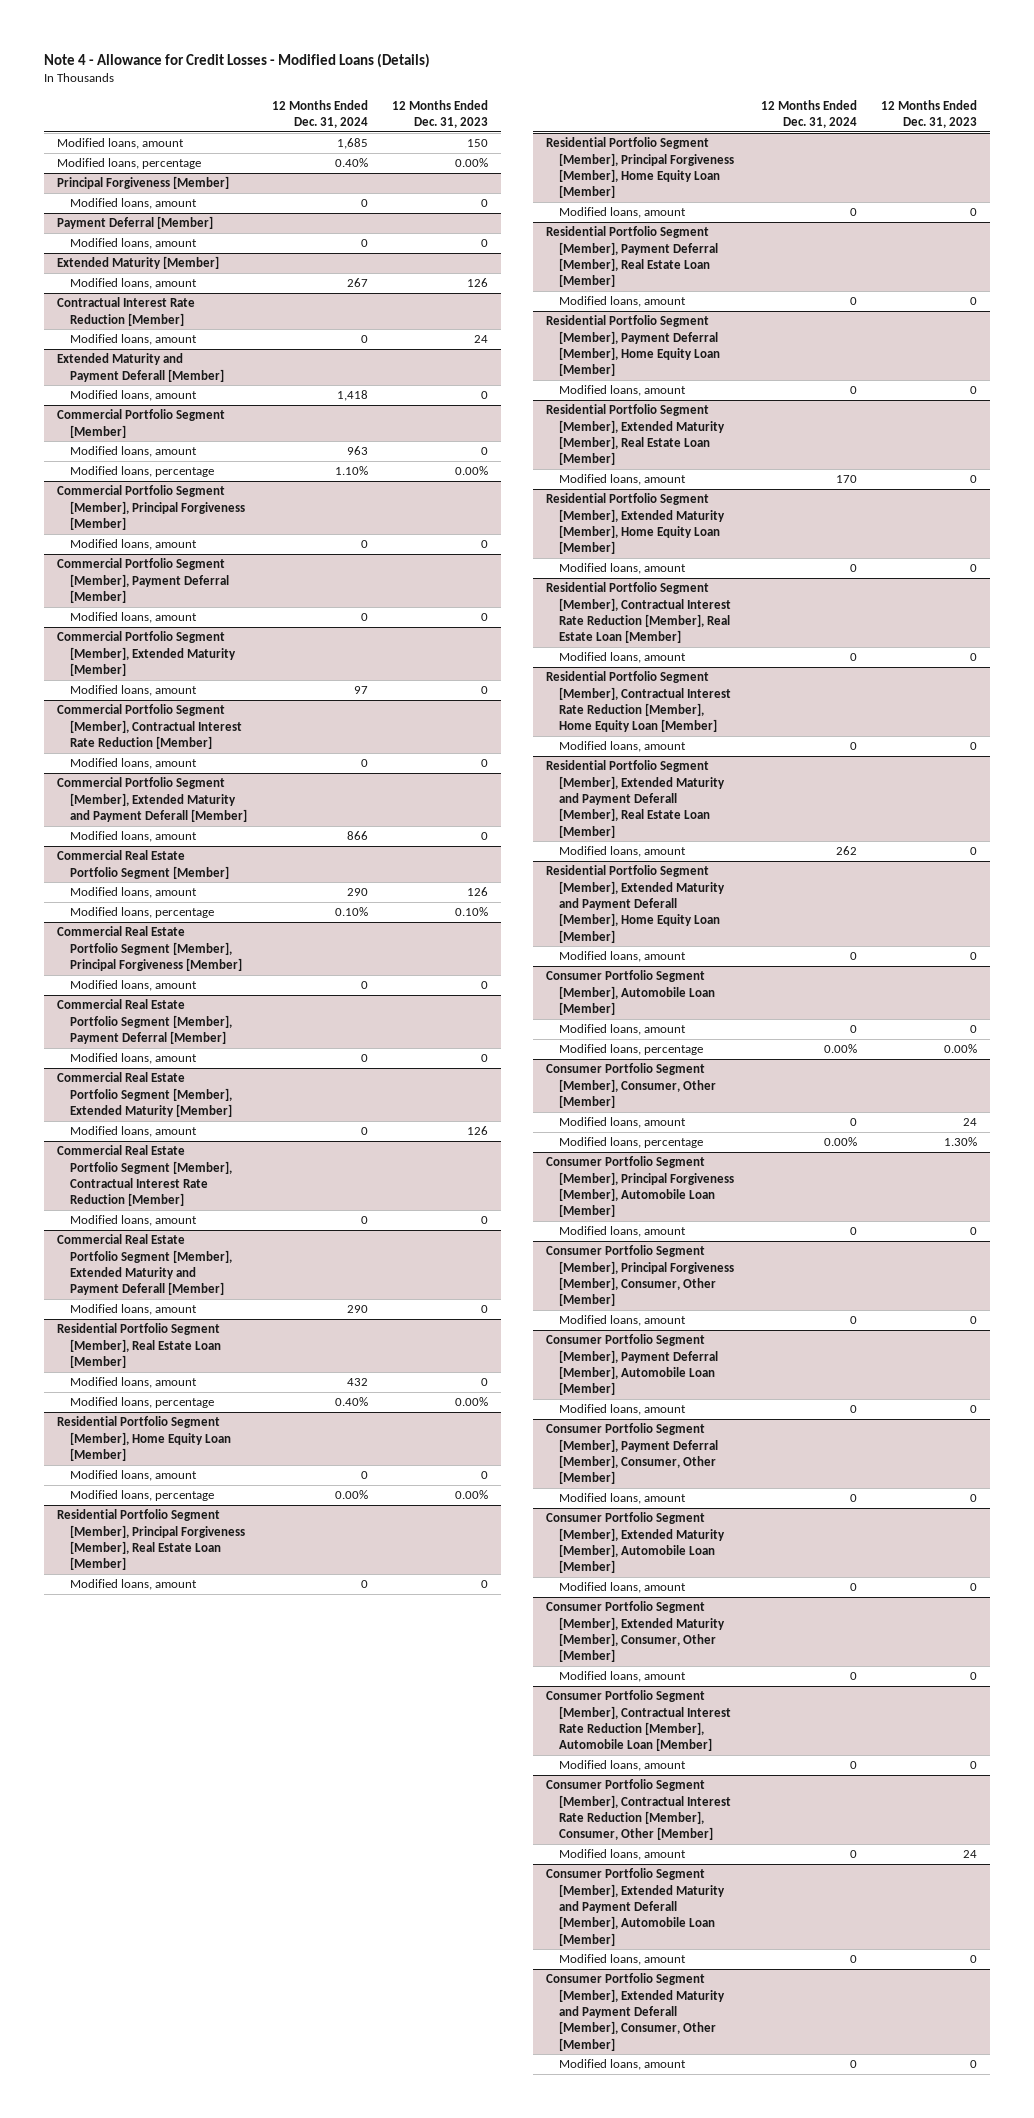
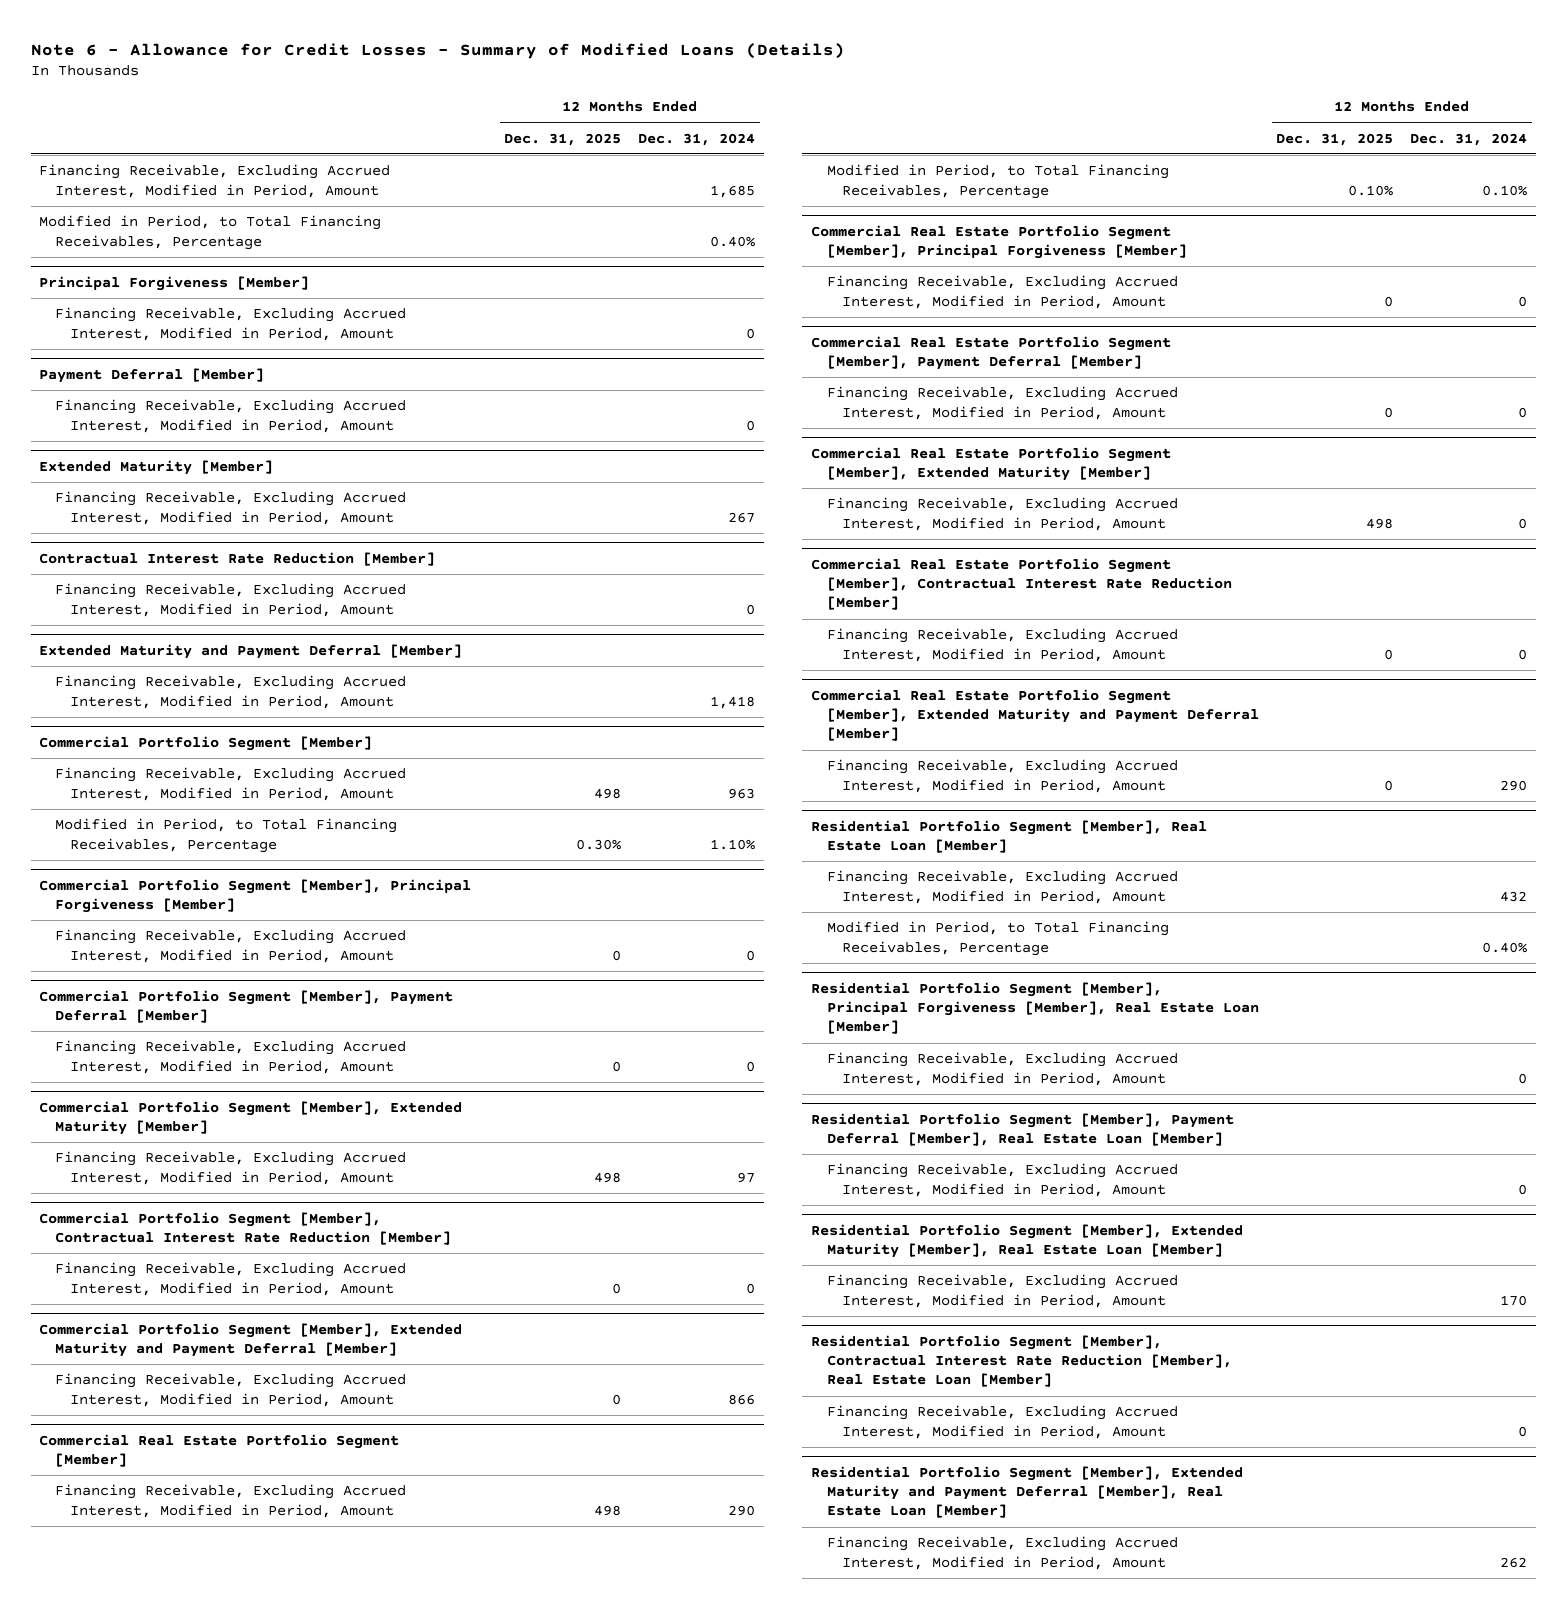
- Note 4 - Allowance for Credit Losses - Modified Loans (Details)
+ Note 6 - Allowance for Credit Losses - Summary of Modified Loans (Details)
- | 12 Months Ended Dec. 31, 2024 | 12 Months Ended Dec. 31, 2023
+ | 12 Months Ended Dec. 31, 2025 | 12 Months Ended Dec. 31, 2024
- Modified loans, amount | 1,685 | 150
- Modified loans, percentage | 0.40% | 0.00%
+ Financing Receivable, Excluding Accrued Interest, Modified in Period, Amount | | 1,685
+ Modified in Period, to Total Financing Receivables, Percentage | | 0.40%
@ Principal Forgiveness [Member]
- Modified loans, amount | 0 | 0
+ Financing Receivable, Excluding Accrued Interest, Modified in Period, Amount | | 0
@ Payment Deferral [Member]
- Modified loans, amount | 0 | 0
+ Financing Receivable, Excluding Accrued Interest, Modified in Period, Amount | | 0
@ Extended Maturity [Member]
- Modified loans, amount | 267 | 126
+ Financing Receivable, Excluding Accrued Interest, Modified in Period, Amount | | 267
@ Contractual Interest Rate Reduction [Member]
- Modified loans, amount | 0 | 24
- Extended Maturity and Payment Deferall [Member]
- Modified loans, amount | 1,418 | 0
@ Contractual Interest Rate Reduction [Member]
+ Financing Receivable, Excluding Accrued Interest, Modified in Period, Amount | | 0
+ Extended Maturity and Payment Deferral [Member]
+ Financing Receivable, Excluding Accrued Interest, Modified in Period, Amount | | 1,418
@ Commercial Portfolio Segment [Member]
- Modified loans, amount | 963 | 0
- Modified loans, percentage | 1.10% | 0.00%
+ Financing Receivable, Excluding Accrued Interest, Modified in Period, Amount | 498 | 963
+ Modified in Period, to Total Financing Receivables, Percentage | 0.30% | 1.10%
@ Commercial Portfolio Segment [Member], Principal Forgiveness [Member]
- Modified loans, amount | 0 | 0
+ Financing Receivable, Excluding Accrued Interest, Modified in Period, Amount | 0 | 0
@ Commercial Portfolio Segment [Member], Payment Deferral [Member]
- Modified loans, amount | 0 | 0
+ Financing Receivable, Excluding Accrued Interest, Modified in Period, Amount | 0 | 0
@ Commercial Portfolio Segment [Member], Extended Maturity [Member]
- Modified loans, amount | 97 | 0
+ Financing Receivable, Excluding Accrued Interest, Modified in Period, Amount | 498 | 97
@ Commercial Portfolio Segment [Member], Contractual Interest Rate Reduction [Member]
- Modified loans, amount | 0 | 0
- Commercial Portfolio Segment [Member], Extended Maturity and Payment Deferall [Member]
- Modified loans, amount | 866 | 0
@ Commercial Portfolio Segment [Member], Contractual Interest Rate Reduction [Member]
+ Financing Receivable, Excluding Accrued Interest, Modified in Period, Amount | 0 | 0
+ Commercial Portfolio Segment [Member], Extended Maturity and Payment Deferral [Member]
+ Financing Receivable, Excluding Accrued Interest, Modified in Period, Amount | 0 | 866
@ Commercial Real Estate Portfolio Segment [Member]
- Modified loans, amount | 290 | 126
- Modified loans, percentage | 0.10% | 0.10%
+ Financing Receivable, Excluding Accrued Interest, Modified in Period, Amount | 498 | 290
+ Modified in Period, to Total Financing Receivables, Percentage | 0.10% | 0.10%
@ Commercial Real Estate Portfolio Segment [Member], Principal Forgiveness [Member]
- Modified loans, amount | 0 | 0
+ Financing Receivable, Excluding Accrued Interest, Modified in Period, Amount | 0 | 0
@ Commercial Real Estate Portfolio Segment [Member], Payment Deferral [Member]
- Modified loans, amount | 0 | 0
+ Financing Receivable, Excluding Accrued Interest, Modified in Period, Amount | 0 | 0
@ Commercial Real Estate Portfolio Segment [Member], Extended Maturity [Member]
- Modified loans, amount | 0 | 126
+ Financing Receivable, Excluding Accrued Interest, Modified in Period, Amount | 498 | 0
@ Commercial Real Estate Portfolio Segment [Member], Contractual Interest Rate Reduction [Member]
- Modified loans, amount | 0 | 0
- Commercial Real Estate Portfolio Segment [Member], Extended Maturity and Payment Deferall [Member]
- Modified loans, amount | 290 | 0
@ Commercial Real Estate Portfolio Segment [Member], Contractual Interest Rate Reduction [Member]
+ Financing Receivable, Excluding Accrued Interest, Modified in Period, Amount | 0 | 0
+ Commercial Real Estate Portfolio Segment [Member], Extended Maturity and Payment Deferral [Member]
+ Financing Receivable, Excluding Accrued Interest, Modified in Period, Amount | 0 | 290
@ Residential Portfolio Segment [Member], Real Estate Loan [Member]
- Modified loans, amount | 432 | 0
- Modified loans, percentage | 0.40% | 0.00%
- Residential Portfolio Segment [Member], Home Equity Loan [Member]
- Modified loans, amount | 0 | 0
- Modified loans, percentage | 0.00% | 0.00%
@ Residential Portfolio Segment [Member], Real Estate Loan [Member]
+ Financing Receivable, Excluding Accrued Interest, Modified in Period, Amount | | 432
+ Modified in Period, to Total Financing Receivables, Percentage | | 0.40%
@ Residential Portfolio Segment [Member], Principal Forgiveness [Member], Real Estate Loan [Member]
- Modified loans, amount | 0 | 0
- Residential Portfolio Segment [Member], Principal Forgiveness [Member], Home Equity Loan [Member]
- Modified loans, amount | 0 | 0
@ Residential Portfolio Segment [Member], Principal Forgiveness [Member], Real Estate Loan [Member]
+ Financing Receivable, Excluding Accrued Interest, Modified in Period, Amount | | 0
@ Residential Portfolio Segment [Member], Payment Deferral [Member], Real Estate Loan [Member]
- Modified loans, amount | 0 | 0
- Residential Portfolio Segment [Member], Payment Deferral [Member], Home Equity Loan [Member]
- Modified loans, amount | 0 | 0
@ Residential Portfolio Segment [Member], Payment Deferral [Member], Real Estate Loan [Member]
+ Financing Receivable, Excluding Accrued Interest, Modified in Period, Amount | | 0
@ Residential Portfolio Segment [Member], Extended Maturity [Member], Real Estate Loan [Member]
- Modified loans, amount | 170 | 0
- Residential Portfolio Segment [Member], Extended Maturity [Member], Home Equity Loan [Member]
- Modified loans, amount | 0 | 0
@ Residential Portfolio Segment [Member], Extended Maturity [Member], Real Estate Loan [Member]
+ Financing Receivable, Excluding Accrued Interest, Modified in Period, Amount | | 170
@ Residential Portfolio Segment [Member], Contractual Interest Rate Reduction [Member], Real Estate Loan [Member]
- Modified loans, amount | 0 | 0
- Residential Portfolio Segment [Member], Contractual Interest Rate Reduction [Member], Home Equity Loan [Member]
- Modified loans, amount | 0 | 0
- Residential Portfolio Segment [Member], Extended Maturity and Payment Deferall [Member], Real Estate Loan [Member]
- Modified loans, amount | 262 | 0
- Residential Portfolio Segment [Member], Extended Maturity and Payment Deferall [Member], Home Equity Loan [Member]
- Modified loans, amount | 0 | 0
- Consumer Portfolio Segment [Member], Automobile Loan [Member]
- Modified loans, amount | 0 | 0
- Modified loans, percentage | 0.00% | 0.00%
- Consumer Portfolio Segment [Member], Consumer, Other [Member]
- Modified loans, amount | 0 | 24
- Modified loans, percentage | 0.00% | 1.30%
- Consumer Portfolio Segment [Member], Principal Forgiveness [Member], Automobile Loan [Member]
- Modified loans, amount | 0 | 0
- Consumer Portfolio Segment [Member], Principal Forgiveness [Member], Consumer, Other [Member]
- Modified loans, amount | 0 | 0
- Consumer Portfolio Segment [Member], Payment Deferral [Member], Automobile Loan [Member]
- Modified loans, amount | 0 | 0
- Consumer Portfolio Segment [Member], Payment Deferral [Member], Consumer, Other [Member]
- Modified loans, amount | 0 | 0
- Consumer Portfolio Segment [Member], Extended Maturity [Member], Automobile Loan [Member]
- Modified loans, amount | 0 | 0
- Consumer Portfolio Segment [Member], Extended Maturity [Member], Consumer, Other [Member]
- Modified loans, amount | 0 | 0
- Consumer Portfolio Segment [Member], Contractual Interest Rate Reduction [Member], Automobile Loan [Member]
- Modified loans, amount | 0 | 0
- Consumer Portfolio Segment [Member], Contractual Interest Rate Reduction [Member], Consumer, Other [Member]
- Modified loans, amount | 0 | 24
- Consumer Portfolio Segment [Member], Extended Maturity and Payment Deferall [Member], Automobile Loan [Member]
- Modified loans, amount | 0 | 0
- Consumer Portfolio Segment [Member], Extended Maturity and Payment Deferall [Member], Consumer, Other [Member]
- Modified loans, amount | 0 | 0
@ Residential Portfolio Segment [Member], Contractual Interest Rate Reduction [Member], Real Estate Loan [Member]
+ Financing Receivable, Excluding Accrued Interest, Modified in Period, Amount | | 0
+ Residential Portfolio Segment [Member], Extended Maturity and Payment Deferral [Member], Real Estate Loan [Member]
+ Financing Receivable, Excluding Accrued Interest, Modified in Period, Amount | | 262

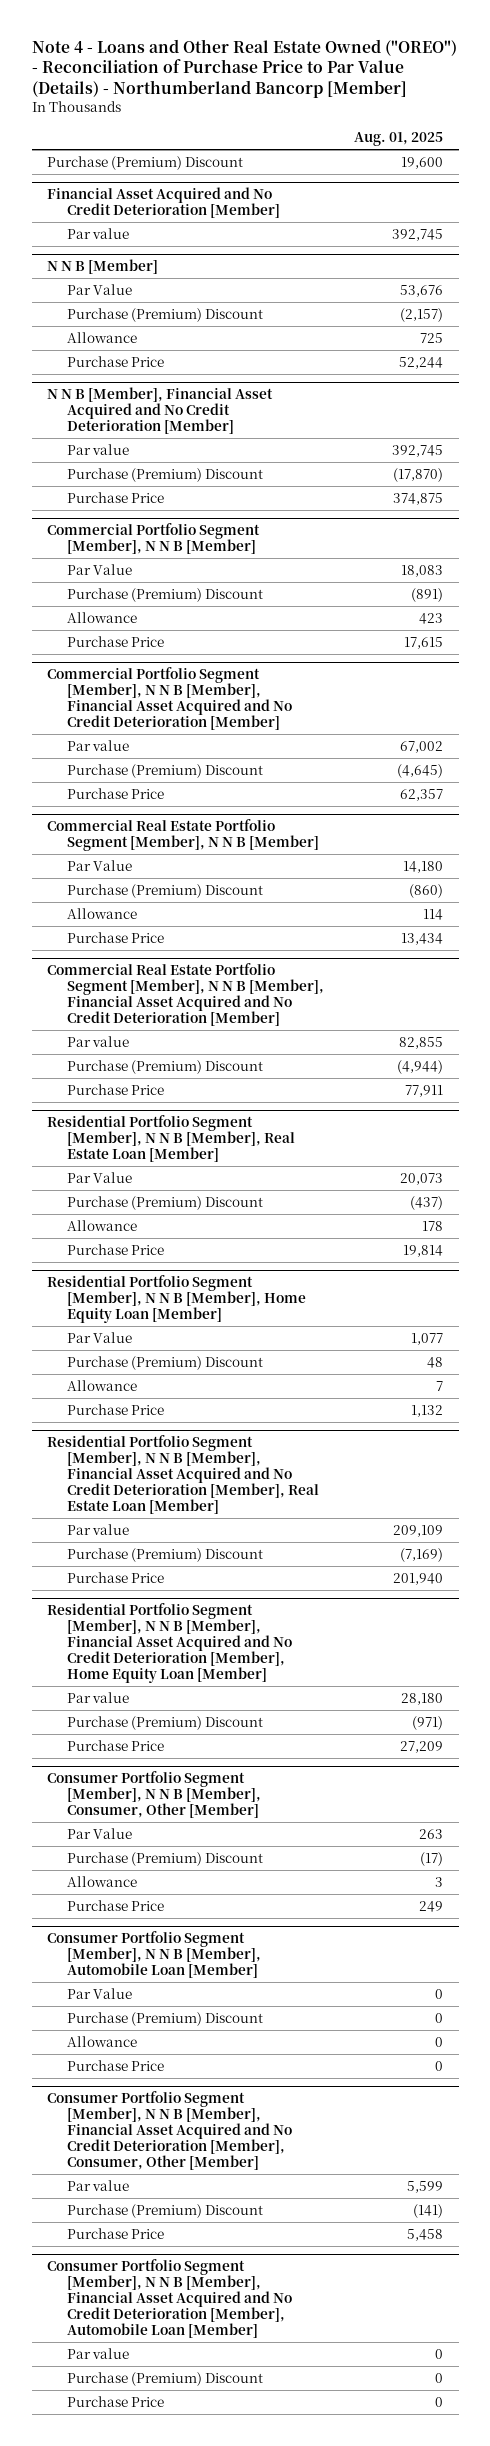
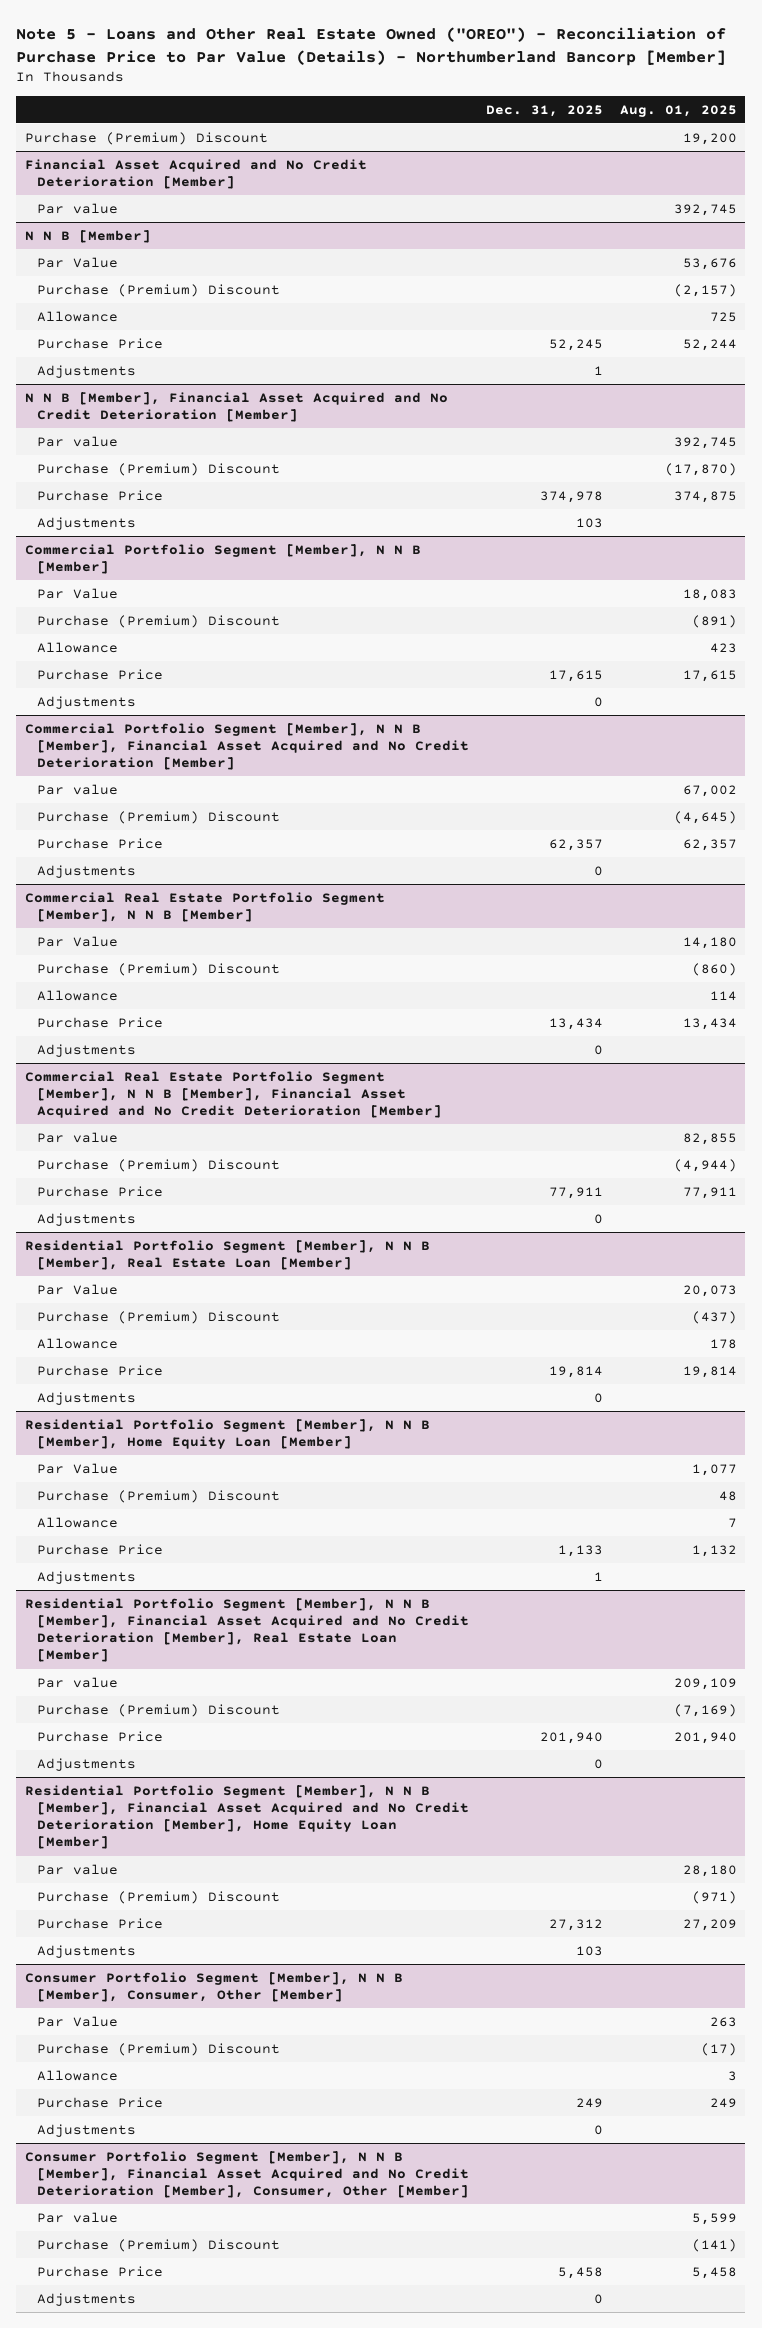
- Note 4 - Loans and Other Real Estate Owned ("OREO") - Reconciliation of Purchase Price to Par Value (Details) - Northumberland Bancorp [Member]
+ Note 5 - Loans and Other Real Estate Owned ("OREO") - Reconciliation of Purchase Price to Par Value (Details) - Northumberland Bancorp [Member]
- | Aug. 01, 2025
+ | Dec. 31, 2025 | Aug. 01, 2025
- Purchase (Premium) Discount | 19,600
+ Purchase (Premium) Discount | | 19,200
@ N N B [Member]
+ Adjustments | 1 |
@ N N B [Member], Financial Asset Acquired and No Credit Deterioration [Member]
+ Adjustments | 103 |
@ Commercial Portfolio Segment [Member], N N B [Member]
+ Adjustments | 0 |
@ Commercial Portfolio Segment [Member], N N B [Member], Financial Asset Acquired and No Credit Deterioration [Member]
+ Adjustments | 0 |
@ Commercial Real Estate Portfolio Segment [Member], N N B [Member]
+ Adjustments | 0 |
@ Commercial Real Estate Portfolio Segment [Member], N N B [Member], Financial Asset Acquired and No Credit Deterioration [Member]
+ Adjustments | 0 |
@ Residential Portfolio Segment [Member], N N B [Member], Real Estate Loan [Member]
+ Adjustments | 0 |
@ Residential Portfolio Segment [Member], N N B [Member], Home Equity Loan [Member]
+ Adjustments | 1 |
@ Residential Portfolio Segment [Member], N N B [Member], Financial Asset Acquired and No Credit Deterioration [Member], Real Estate Loan [Member]
+ Adjustments | 0 |
@ Residential Portfolio Segment [Member], N N B [Member], Financial Asset Acquired and No Credit Deterioration [Member], Home Equity Loan [Member]
+ Adjustments | 103 |
- Consumer Portfolio Segment [Member], N N B [Member], Automobile Loan [Member]
- Par Value | 0
- Purchase (Premium) Discount | 0
- Allowance | 0
- Purchase Price | 0
@ Consumer Portfolio Segment [Member], N N B [Member], Consumer, Other [Member]
+ Adjustments | 0 |
- Consumer Portfolio Segment [Member], N N B [Member], Financial Asset Acquired and No Credit Deterioration [Member], Automobile Loan [Member]
- Par value | 0
- Purchase (Premium) Discount | 0
- Purchase Price | 0
@ Consumer Portfolio Segment [Member], N N B [Member], Financial Asset Acquired and No Credit Deterioration [Member], Consumer, Other [Member]
+ Adjustments | 0 |

